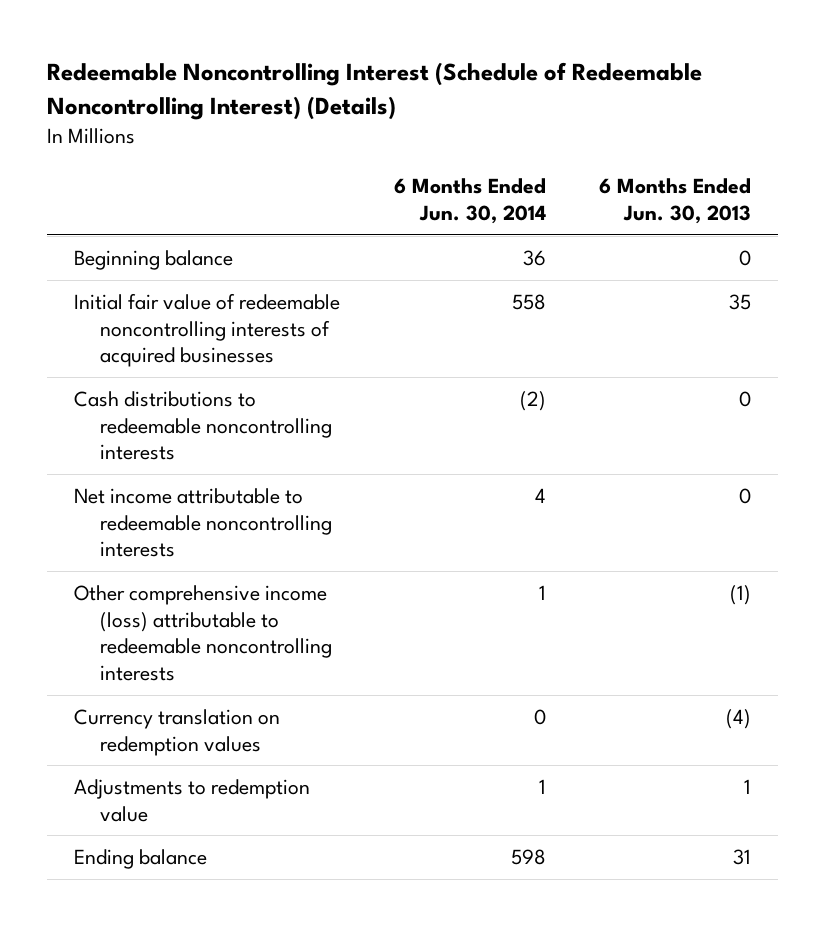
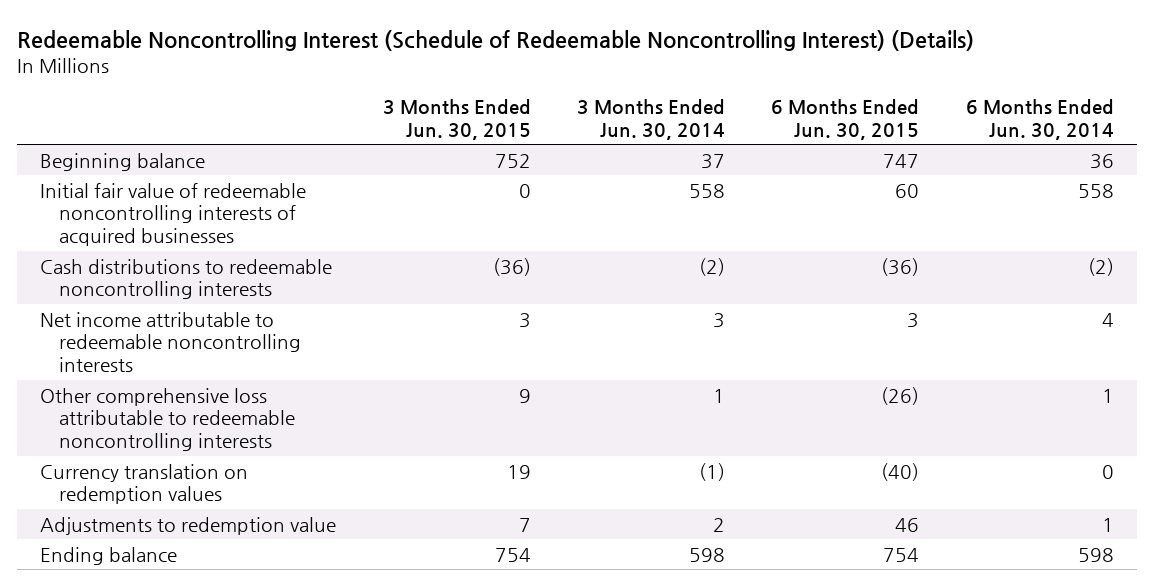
- | 6 Months Ended Jun. 30, 2014 | 6 Months Ended Jun. 30, 2013
+ | 3 Months Ended Jun. 30, 2015 | 3 Months Ended Jun. 30, 2014 | 6 Months Ended Jun. 30, 2015 | 6 Months Ended Jun. 30, 2014
- Other comprehensive income (loss) attributable to redeemable noncontrolling interests | 1 | (1)
+ Other comprehensive loss attributable to redeemable noncontrolling interests | 9 | 1 | (26) | 1

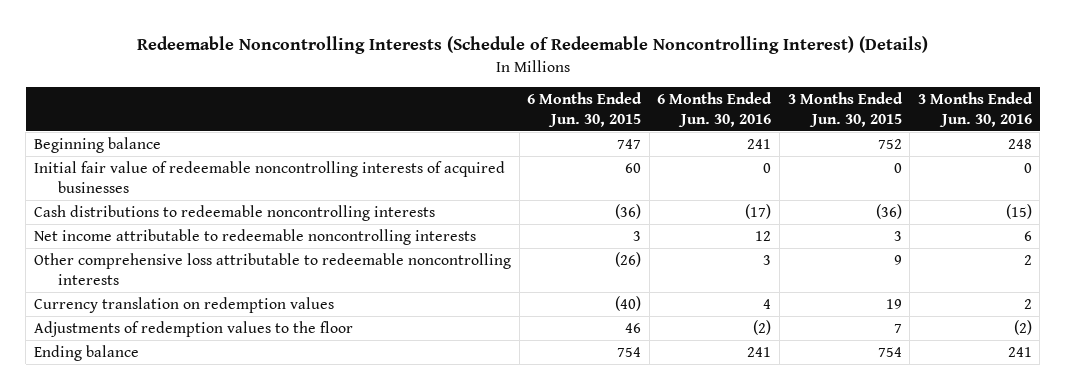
- Redeemable Noncontrolling Interest (Schedule of Redeemable Noncontrolling Interest) (Details)
+ Redeemable Noncontrolling Interests (Schedule of Redeemable Noncontrolling Interest) (Details)
- | 3 Months Ended Jun. 30, 2015 | 3 Months Ended Jun. 30, 2014 | 6 Months Ended Jun. 30, 2015 | 6 Months Ended Jun. 30, 2014
+ | 6 Months Ended Jun. 30, 2015 | 6 Months Ended Jun. 30, 2016 | 3 Months Ended Jun. 30, 2015 | 3 Months Ended Jun. 30, 2016
- Adjustments to redemption value | 7 | 2 | 46 | 1
+ Adjustments of redemption values to the floor | 46 | (2) | 7 | (2)

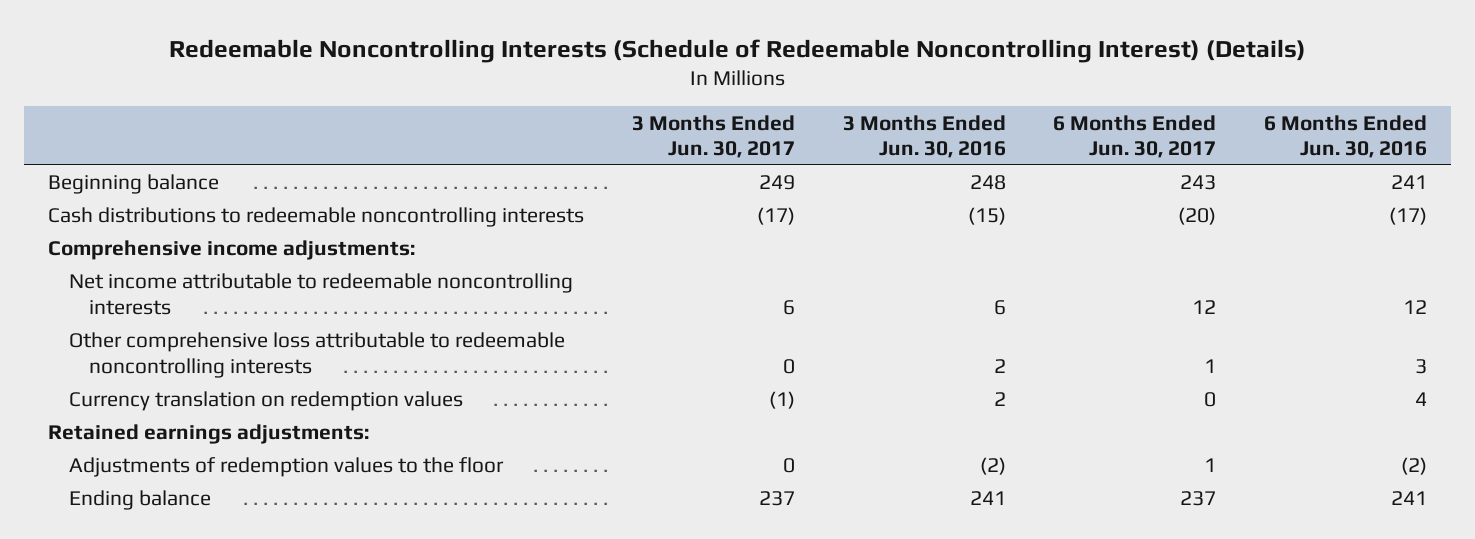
- | 6 Months Ended Jun. 30, 2015 | 6 Months Ended Jun. 30, 2016 | 3 Months Ended Jun. 30, 2015 | 3 Months Ended Jun. 30, 2016
+ | 3 Months Ended Jun. 30, 2017 | 3 Months Ended Jun. 30, 2016 | 6 Months Ended Jun. 30, 2017 | 6 Months Ended Jun. 30, 2016
- Initial fair value of redeemable noncontrolling interests of acquired businesses | 60 | 0 | 0 | 0
+ Comprehensive income adjustments:
+ Retained earnings adjustments:

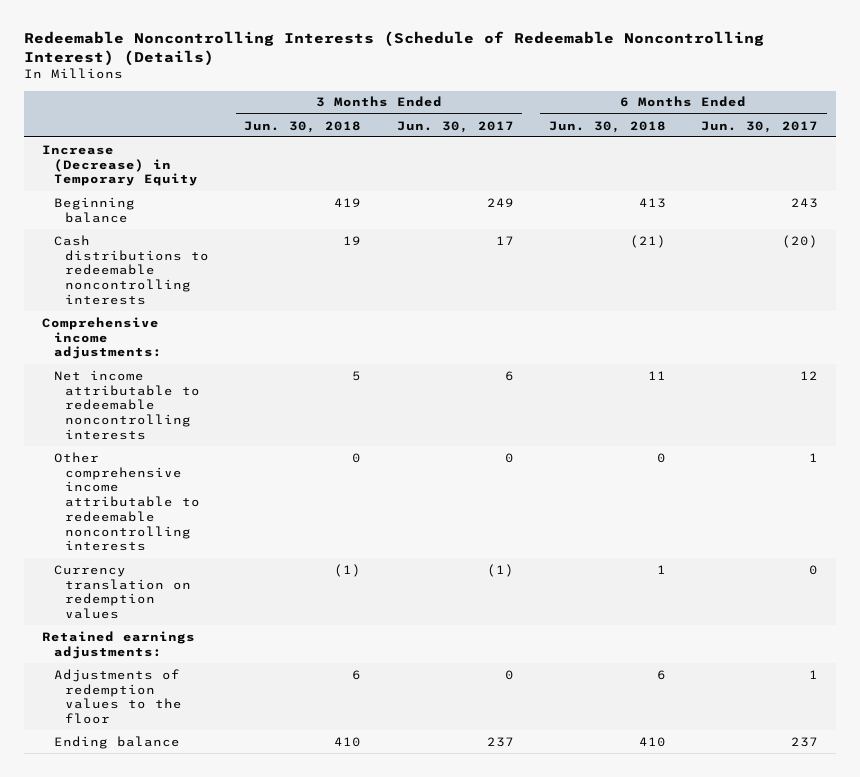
- | 3 Months Ended Jun. 30, 2017 | 3 Months Ended Jun. 30, 2016 | 6 Months Ended Jun. 30, 2017 | 6 Months Ended Jun. 30, 2016
+ | 3 Months Ended Jun. 30, 2018 | 3 Months Ended Jun. 30, 2017 | 6 Months Ended Jun. 30, 2018 | 6 Months Ended Jun. 30, 2017
+ Increase (Decrease) in Temporary Equity
- Cash distributions to redeemable noncontrolling interests | (17) | (15) | (20) | (17)
+ Cash distributions to redeemable noncontrolling interests | 19 | 17 | (21) | (20)
- Other comprehensive loss attributable to redeemable noncontrolling interests | 0 | 2 | 1 | 3
+ Other comprehensive income attributable to redeemable noncontrolling interests | 0 | 0 | 0 | 1

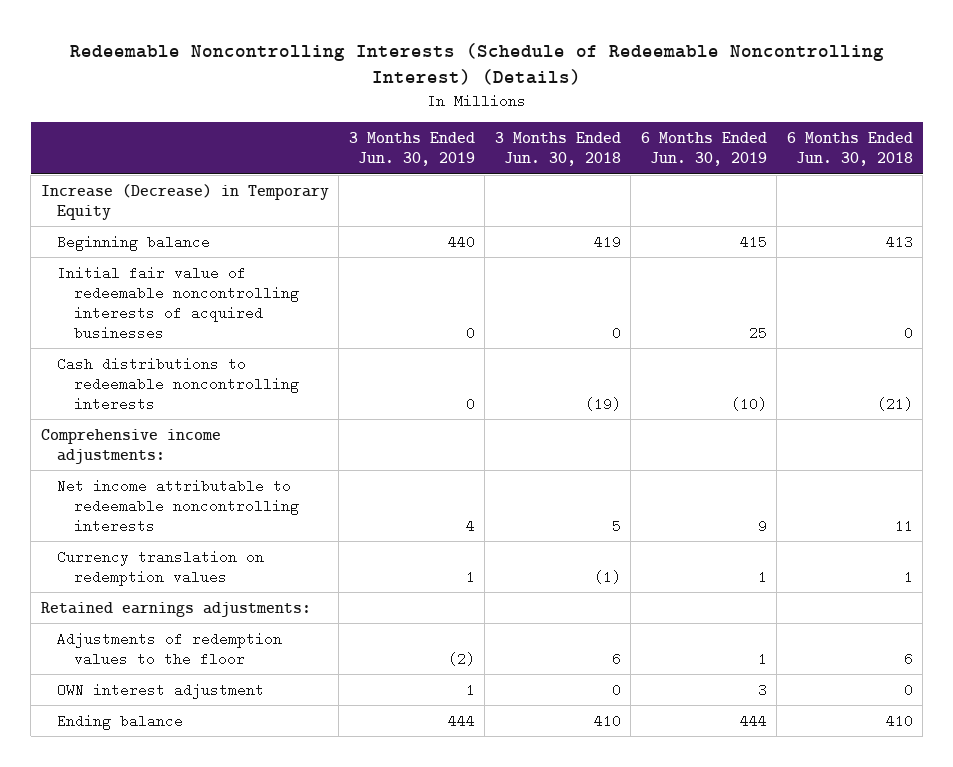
- | 3 Months Ended Jun. 30, 2018 | 3 Months Ended Jun. 30, 2017 | 6 Months Ended Jun. 30, 2018 | 6 Months Ended Jun. 30, 2017
+ | 3 Months Ended Jun. 30, 2019 | 3 Months Ended Jun. 30, 2018 | 6 Months Ended Jun. 30, 2019 | 6 Months Ended Jun. 30, 2018
- Cash distributions to redeemable noncontrolling interests | 19 | 17 | (21) | (20)
+ Initial fair value of redeemable noncontrolling interests of acquired businesses | 0 | 0 | 25 | 0
+ Cash distributions to redeemable noncontrolling interests | 0 | (19) | (10) | (21)
- Other comprehensive income attributable to redeemable noncontrolling interests | 0 | 0 | 0 | 1
+ OWN interest adjustment | 1 | 0 | 3 | 0

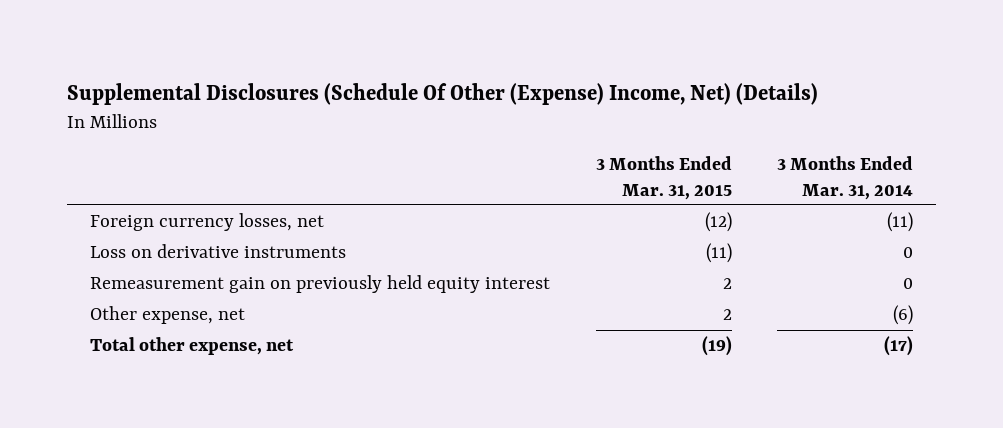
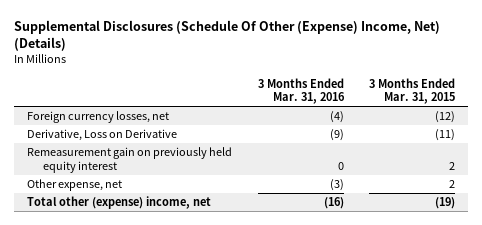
- | 3 Months Ended Mar. 31, 2015 | 3 Months Ended Mar. 31, 2014
+ | 3 Months Ended Mar. 31, 2016 | 3 Months Ended Mar. 31, 2015
- Loss on derivative instruments | (11) | 0
+ Derivative, Loss on Derivative | (9) | (11)
- Total other expense, net | (19) | (17)
+ Total other (expense) income, net | (16) | (19)

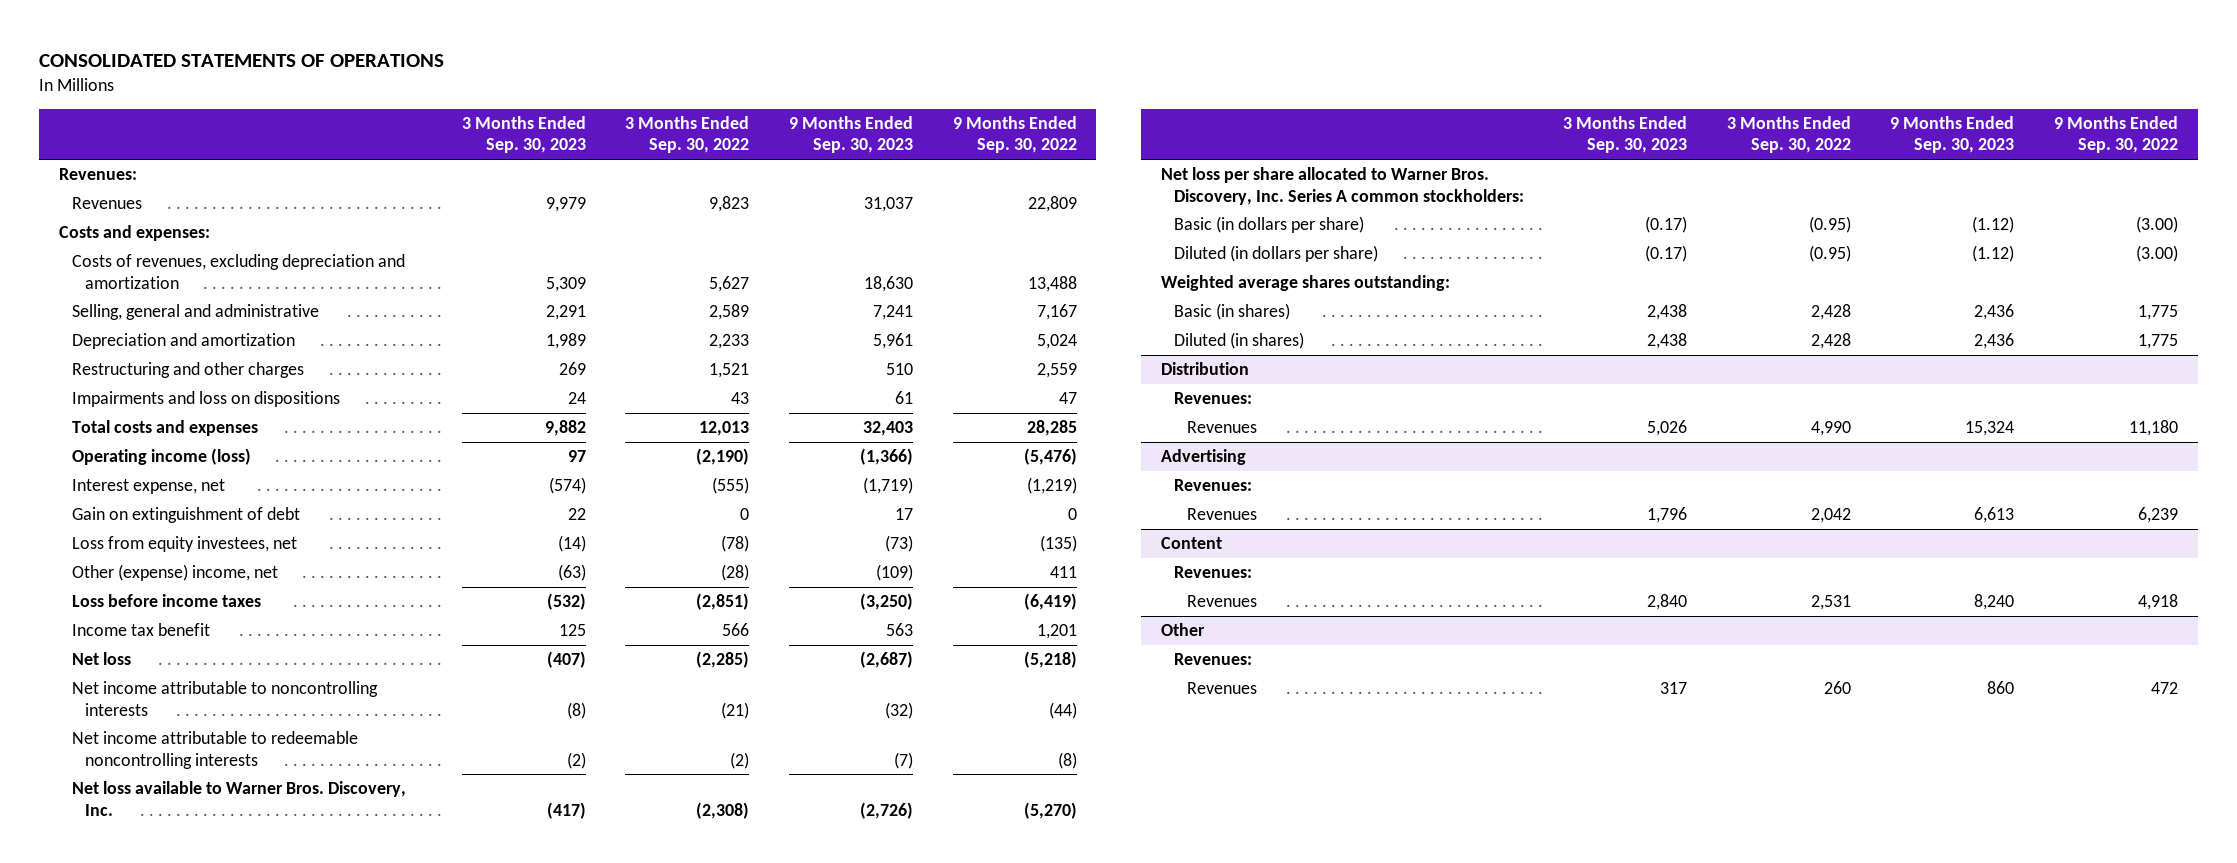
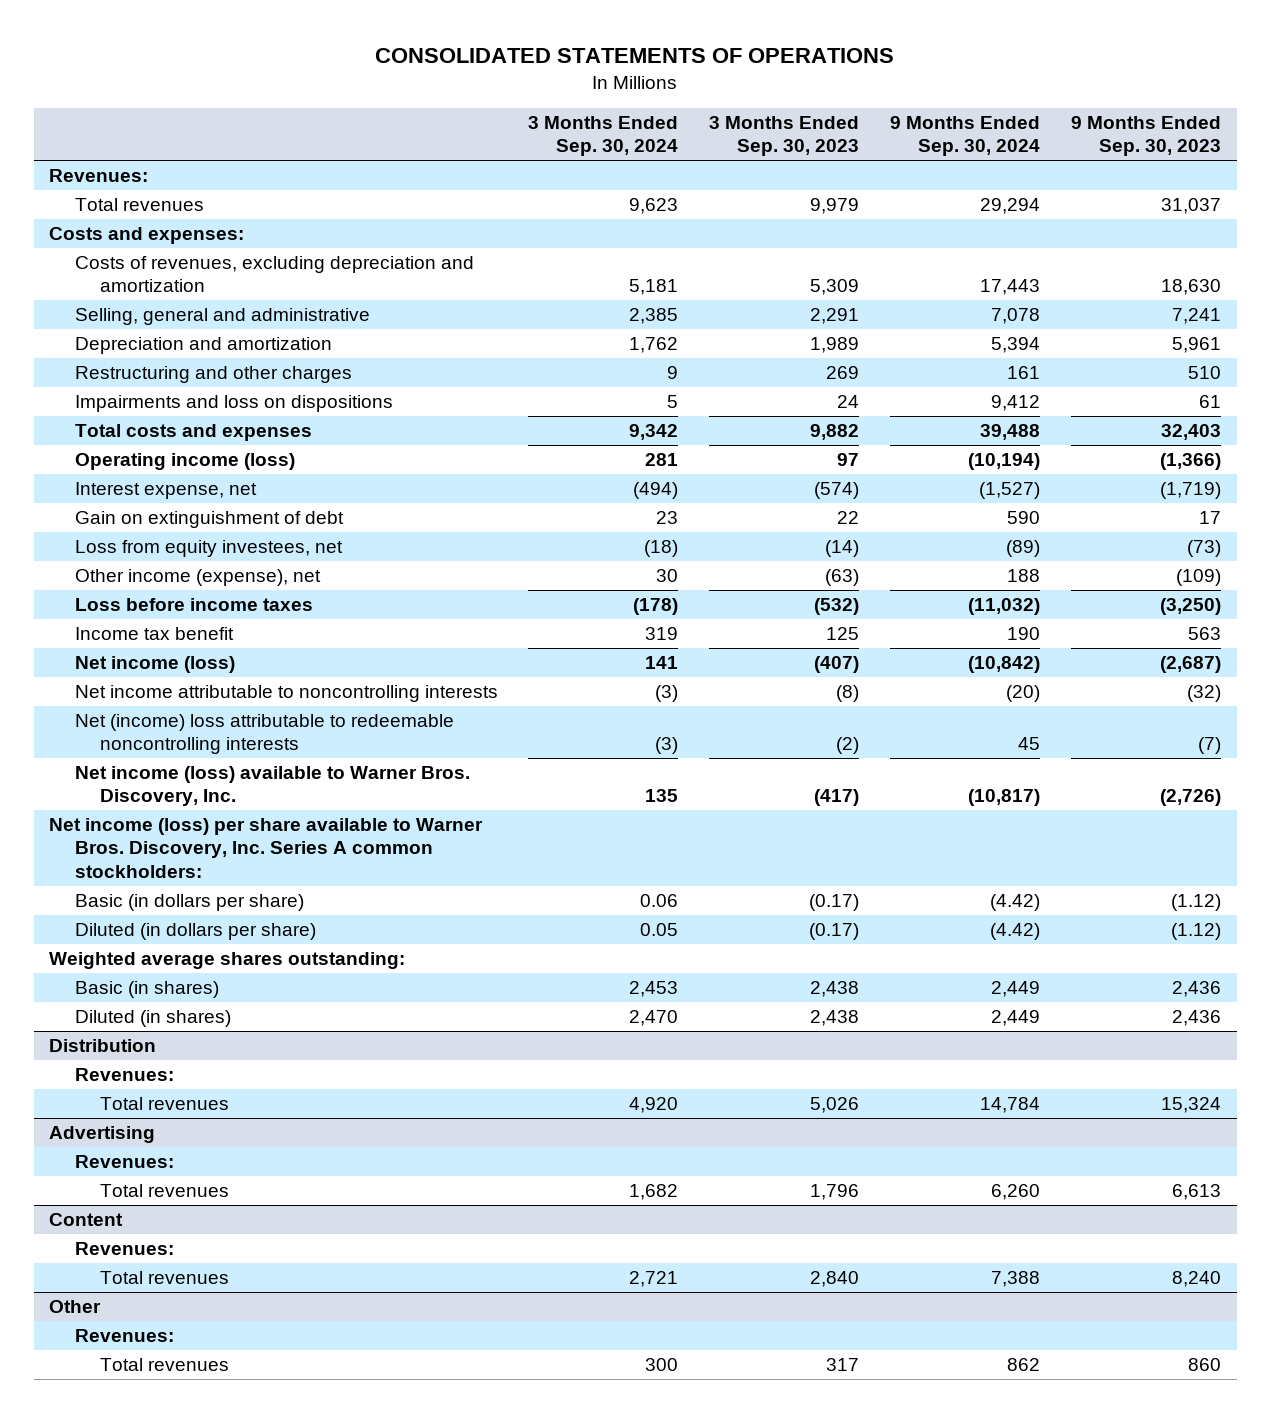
- | 3 Months Ended Sep. 30, 2023 | 3 Months Ended Sep. 30, 2022 | 9 Months Ended Sep. 30, 2023 | 9 Months Ended Sep. 30, 2022
+ | 3 Months Ended Sep. 30, 2024 | 3 Months Ended Sep. 30, 2023 | 9 Months Ended Sep. 30, 2024 | 9 Months Ended Sep. 30, 2023
- Revenues | 9,979 | 9,823 | 31,037 | 22,809
+ Total revenues | 9,623 | 9,979 | 29,294 | 31,037
- Other (expense) income, net | (63) | (28) | (109) | 411
+ Other income (expense), net | 30 | (63) | 188 | (109)
- Net loss | (407) | (2,285) | (2,687) | (5,218)
+ Net income (loss) | 141 | (407) | (10,842) | (2,687)
- Net income attributable to redeemable noncontrolling interests | (2) | (2) | (7) | (8)
- Net loss available to Warner Bros. Discovery, Inc. | (417) | (2,308) | (2,726) | (5,270)
- Net loss per share allocated to Warner Bros. Discovery, Inc. Series A common stockholders:
+ Net (income) loss attributable to redeemable noncontrolling interests | (3) | (2) | 45 | (7)
+ Net income (loss) available to Warner Bros. Discovery, Inc. | 135 | (417) | (10,817) | (2,726)
+ Net income (loss) per share available to Warner Bros. Discovery, Inc. Series A common stockholders:
@ Distribution
- Revenues | 5,026 | 4,990 | 15,324 | 11,180
+ Total revenues | 4,920 | 5,026 | 14,784 | 15,324
@ Advertising
- Revenues | 1,796 | 2,042 | 6,613 | 6,239
+ Total revenues | 1,682 | 1,796 | 6,260 | 6,613
@ Content
- Revenues | 2,840 | 2,531 | 8,240 | 4,918
+ Total revenues | 2,721 | 2,840 | 7,388 | 8,240
@ Other
- Revenues | 317 | 260 | 860 | 472
+ Total revenues | 300 | 317 | 862 | 860

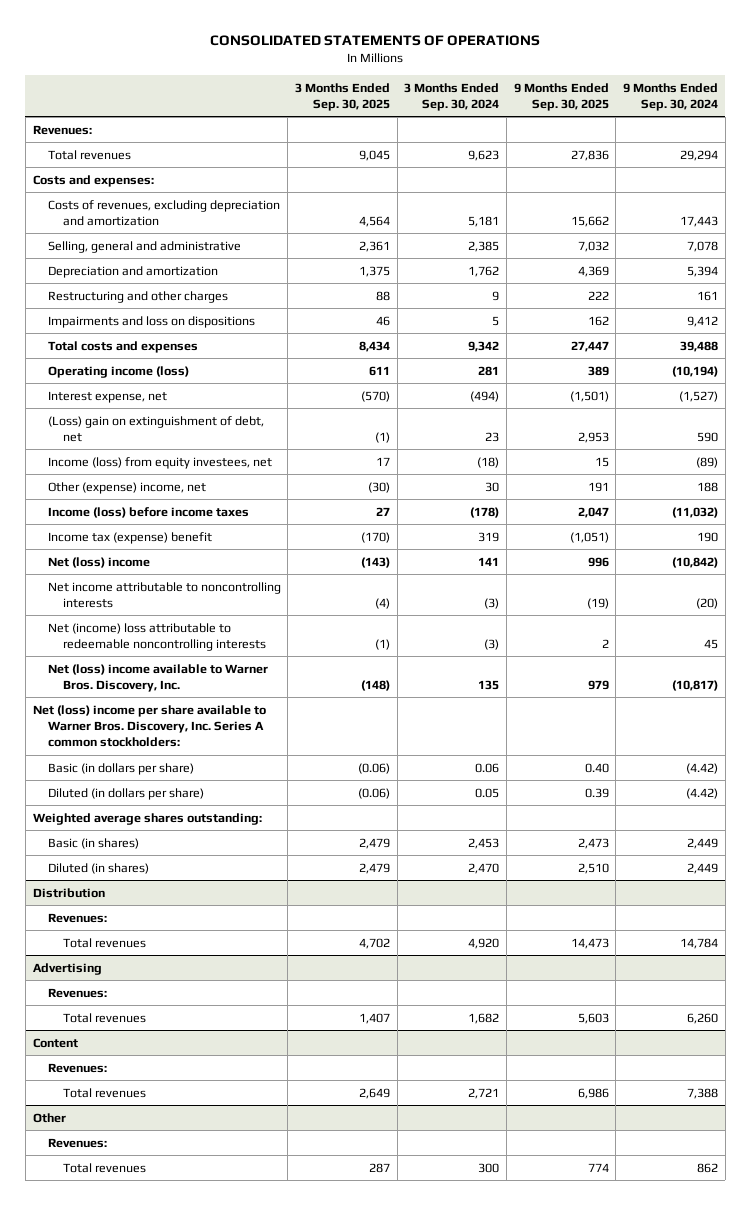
- | 3 Months Ended Sep. 30, 2024 | 3 Months Ended Sep. 30, 2023 | 9 Months Ended Sep. 30, 2024 | 9 Months Ended Sep. 30, 2023
+ | 3 Months Ended Sep. 30, 2025 | 3 Months Ended Sep. 30, 2024 | 9 Months Ended Sep. 30, 2025 | 9 Months Ended Sep. 30, 2024
- Gain on extinguishment of debt | 23 | 22 | 590 | 17
- Loss from equity investees, net | (18) | (14) | (89) | (73)
- Other income (expense), net | 30 | (63) | 188 | (109)
- Loss before income taxes | (178) | (532) | (11,032) | (3,250)
- Income tax benefit | 319 | 125 | 190 | 563
- Net income (loss) | 141 | (407) | (10,842) | (2,687)
+ (Loss) gain on extinguishment of debt, net | (1) | 23 | 2,953 | 590
+ Income (loss) from equity investees, net | 17 | (18) | 15 | (89)
+ Other (expense) income, net | (30) | 30 | 191 | 188
+ Income (loss) before income taxes | 27 | (178) | 2,047 | (11,032)
+ Income tax (expense) benefit | (170) | 319 | (1,051) | 190
+ Net (loss) income | (143) | 141 | 996 | (10,842)
- Net income (loss) available to Warner Bros. Discovery, Inc. | 135 | (417) | (10,817) | (2,726)
- Net income (loss) per share available to Warner Bros. Discovery, Inc. Series A common stockholders:
+ Net (loss) income available to Warner Bros. Discovery, Inc. | (148) | 135 | 979 | (10,817)
+ Net (loss) income per share available to Warner Bros. Discovery, Inc. Series A common stockholders:

